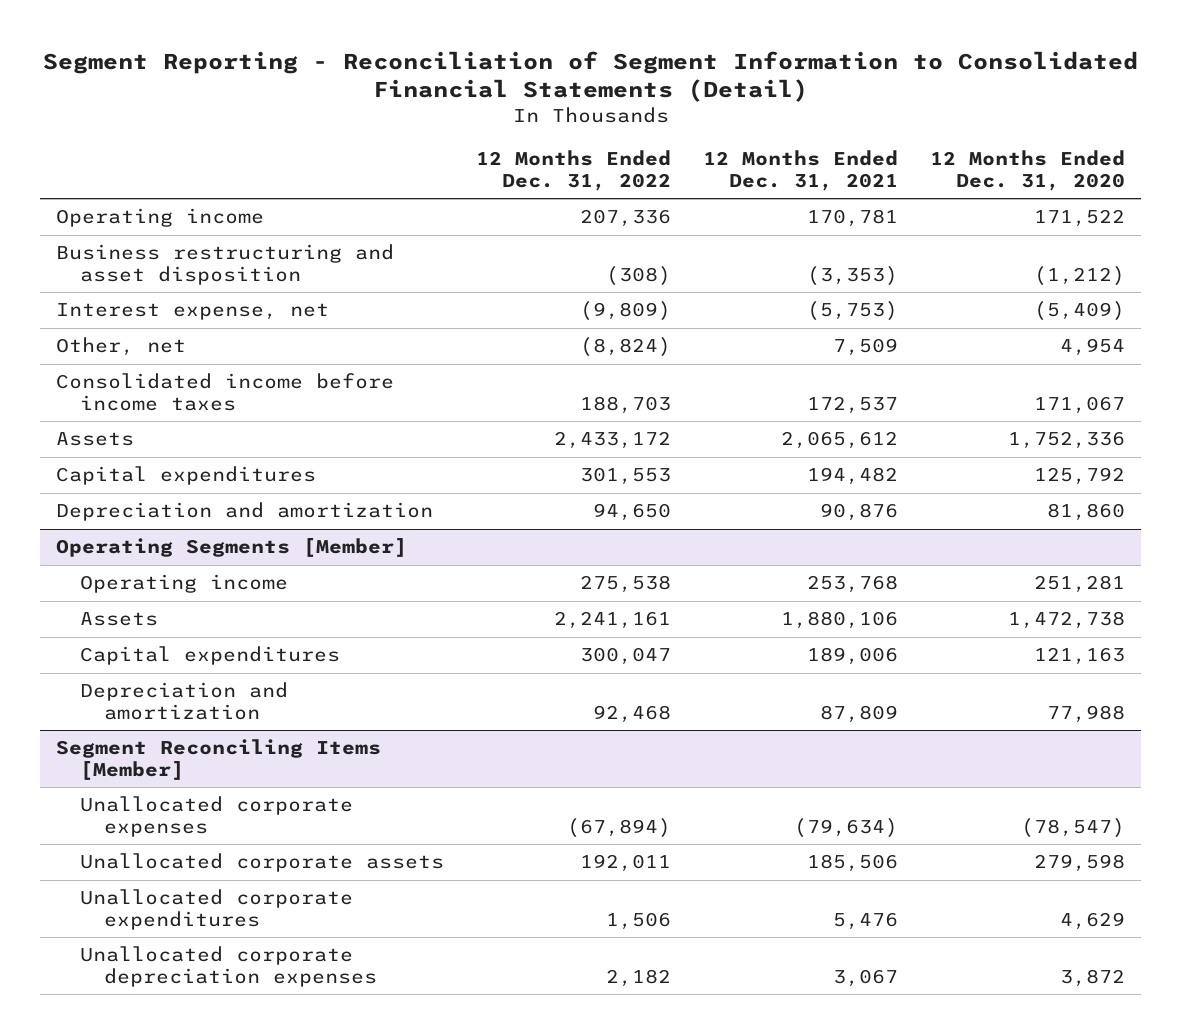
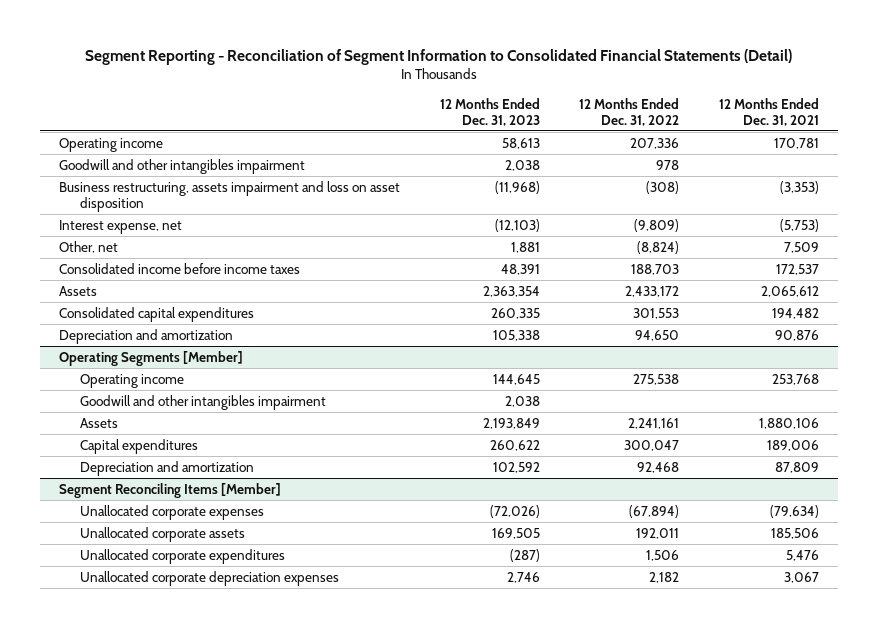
- | 12 Months Ended Dec. 31, 2022 | 12 Months Ended Dec. 31, 2021 | 12 Months Ended Dec. 31, 2020
+ | 12 Months Ended Dec. 31, 2023 | 12 Months Ended Dec. 31, 2022 | 12 Months Ended Dec. 31, 2021
- Business restructuring and asset disposition | (308) | (3,353) | (1,212)
+ Goodwill and other intangibles impairment | 2,038 | 978 |
+ Business restructuring, assets impairment and loss on asset disposition | (11,968) | (308) | (3,353)
- Capital expenditures | 301,553 | 194,482 | 125,792
+ Consolidated capital expenditures | 260,335 | 301,553 | 194,482
@ Operating Segments [Member]
+ Goodwill and other intangibles impairment | 2,038 | |

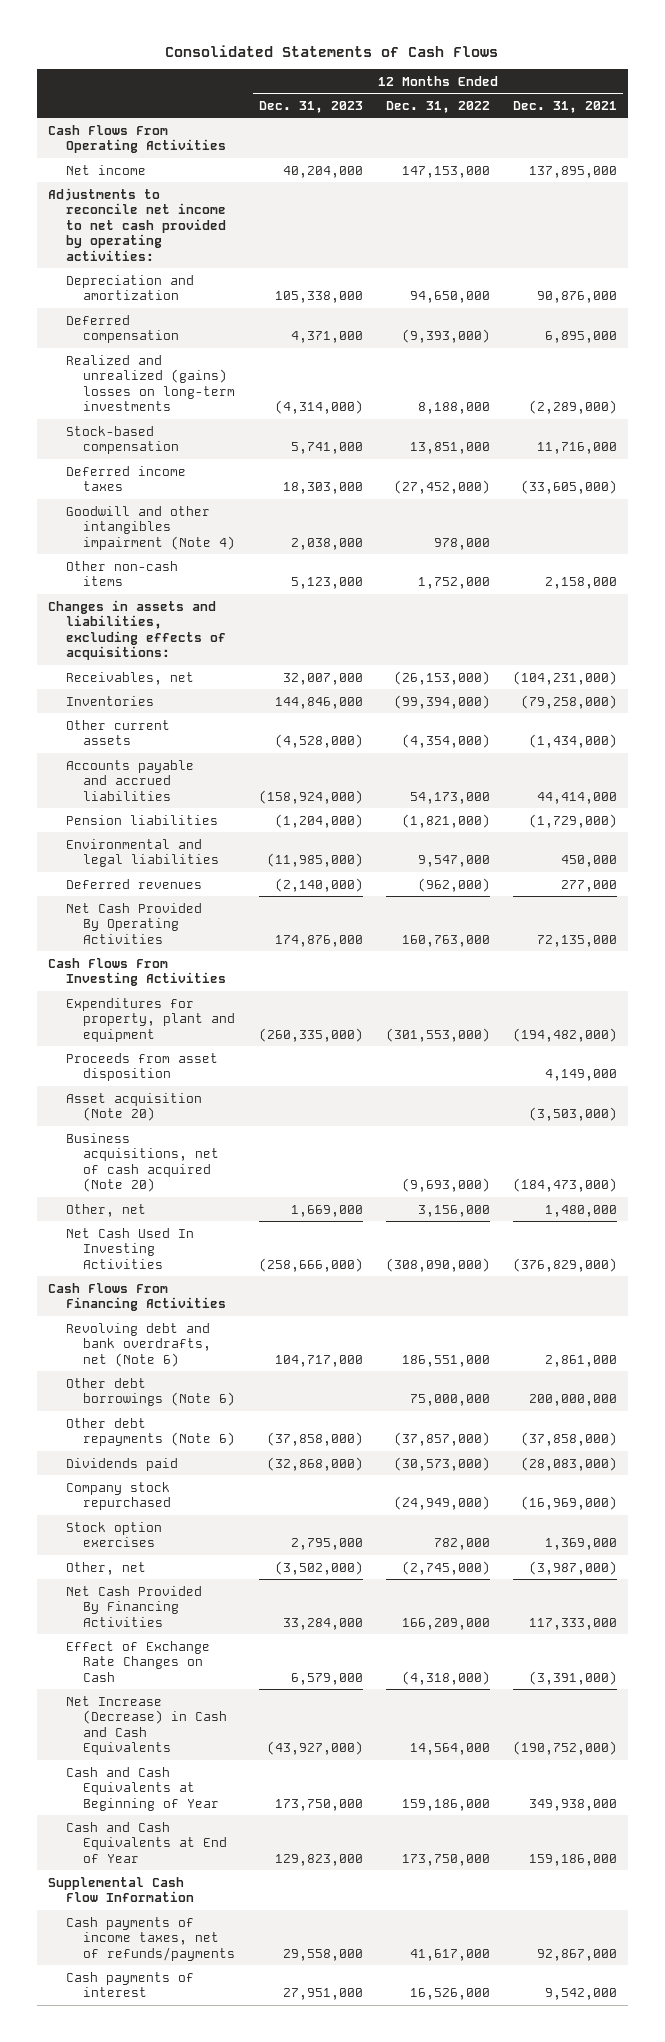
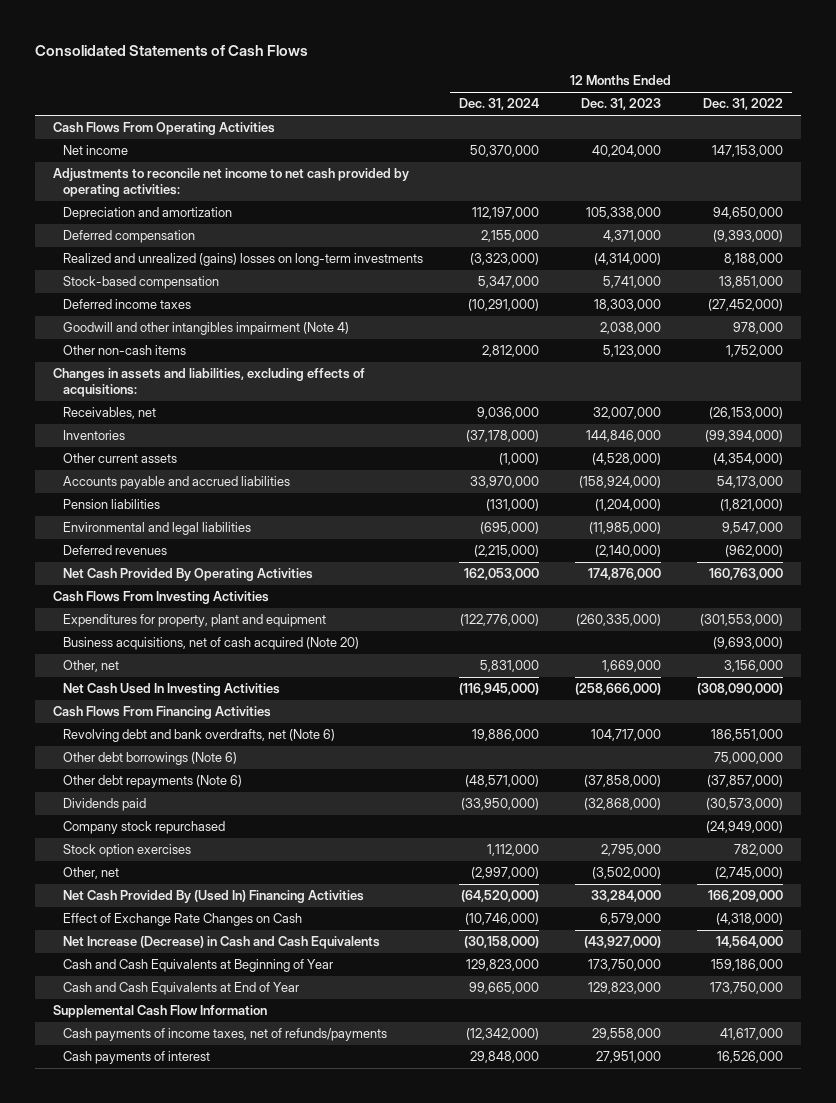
- | 12 Months Ended Dec. 31, 2023 | 12 Months Ended Dec. 31, 2022 | 12 Months Ended Dec. 31, 2021
+ | 12 Months Ended Dec. 31, 2024 | 12 Months Ended Dec. 31, 2023 | 12 Months Ended Dec. 31, 2022
- Proceeds from asset disposition | | | 4,149,000
- Asset acquisition (Note 20) | | | (3,503,000)
- Net Cash Provided By Financing Activities | 33,284,000 | 166,209,000 | 117,333,000
+ Net Cash Provided By (Used In) Financing Activities | (64,520,000) | 33,284,000 | 166,209,000

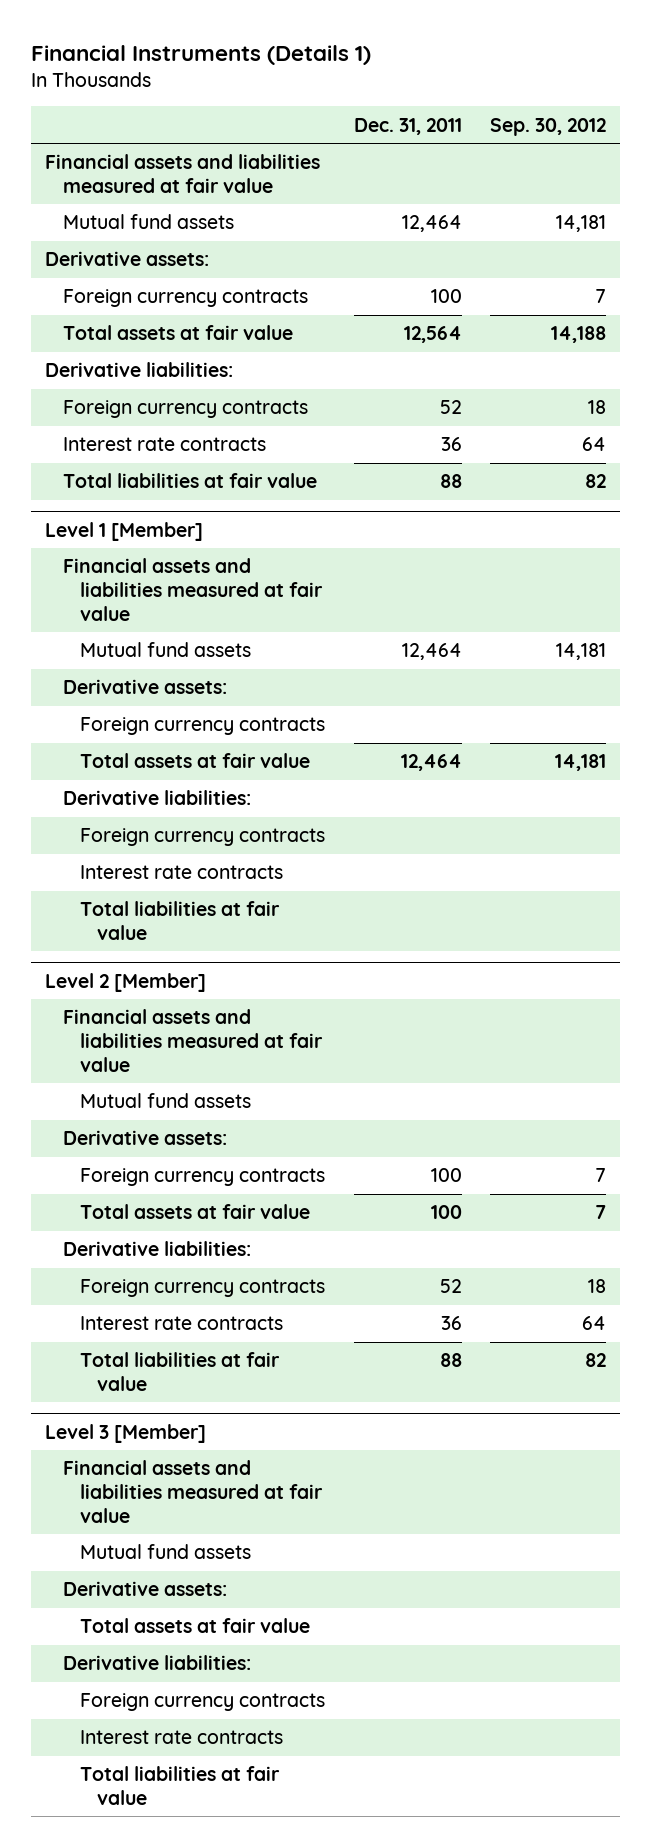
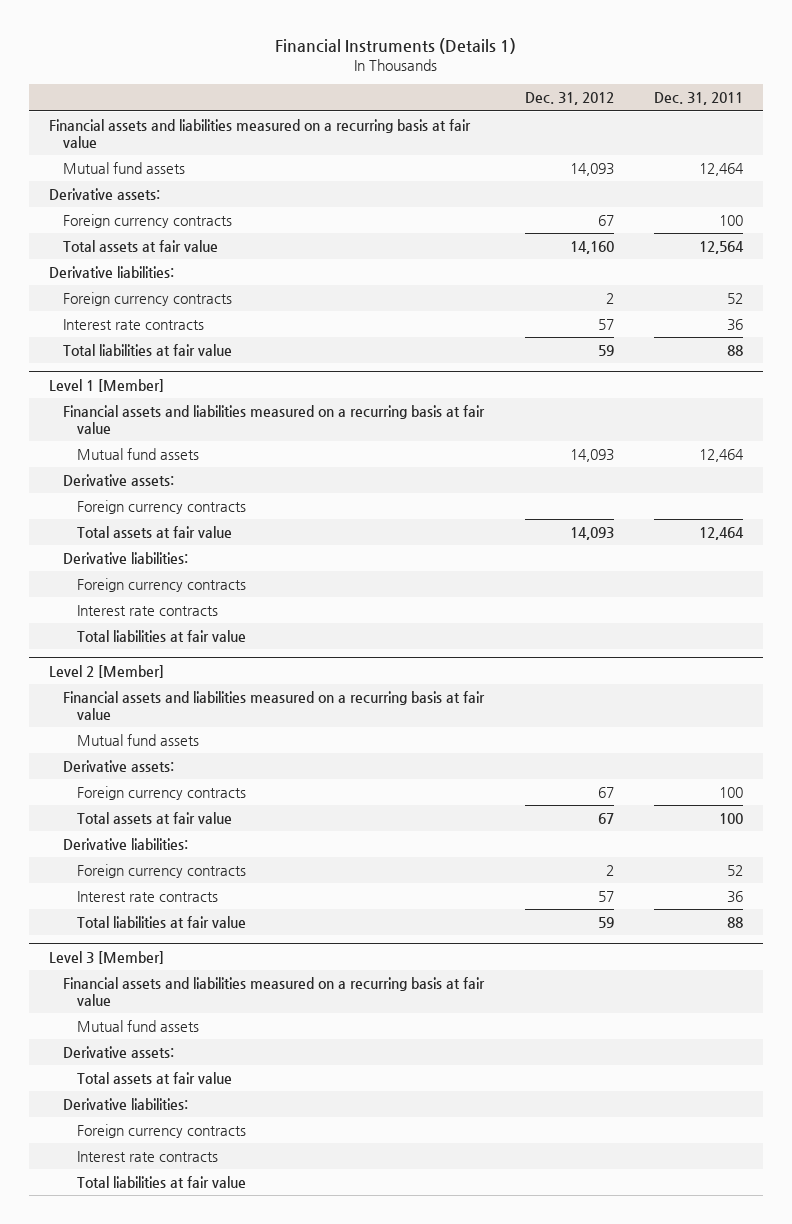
- | Dec. 31, 2011 | Sep. 30, 2012
+ | Dec. 31, 2012 | Dec. 31, 2011
- Financial assets and liabilities measured at fair value
+ Financial assets and liabilities measured on a recurring basis at fair value
@ Level 1 [Member]
- Financial assets and liabilities measured at fair value
+ Financial assets and liabilities measured on a recurring basis at fair value
@ Level 2 [Member]
- Financial assets and liabilities measured at fair value
+ Financial assets and liabilities measured on a recurring basis at fair value
@ Level 3 [Member]
- Financial assets and liabilities measured at fair value
+ Financial assets and liabilities measured on a recurring basis at fair value

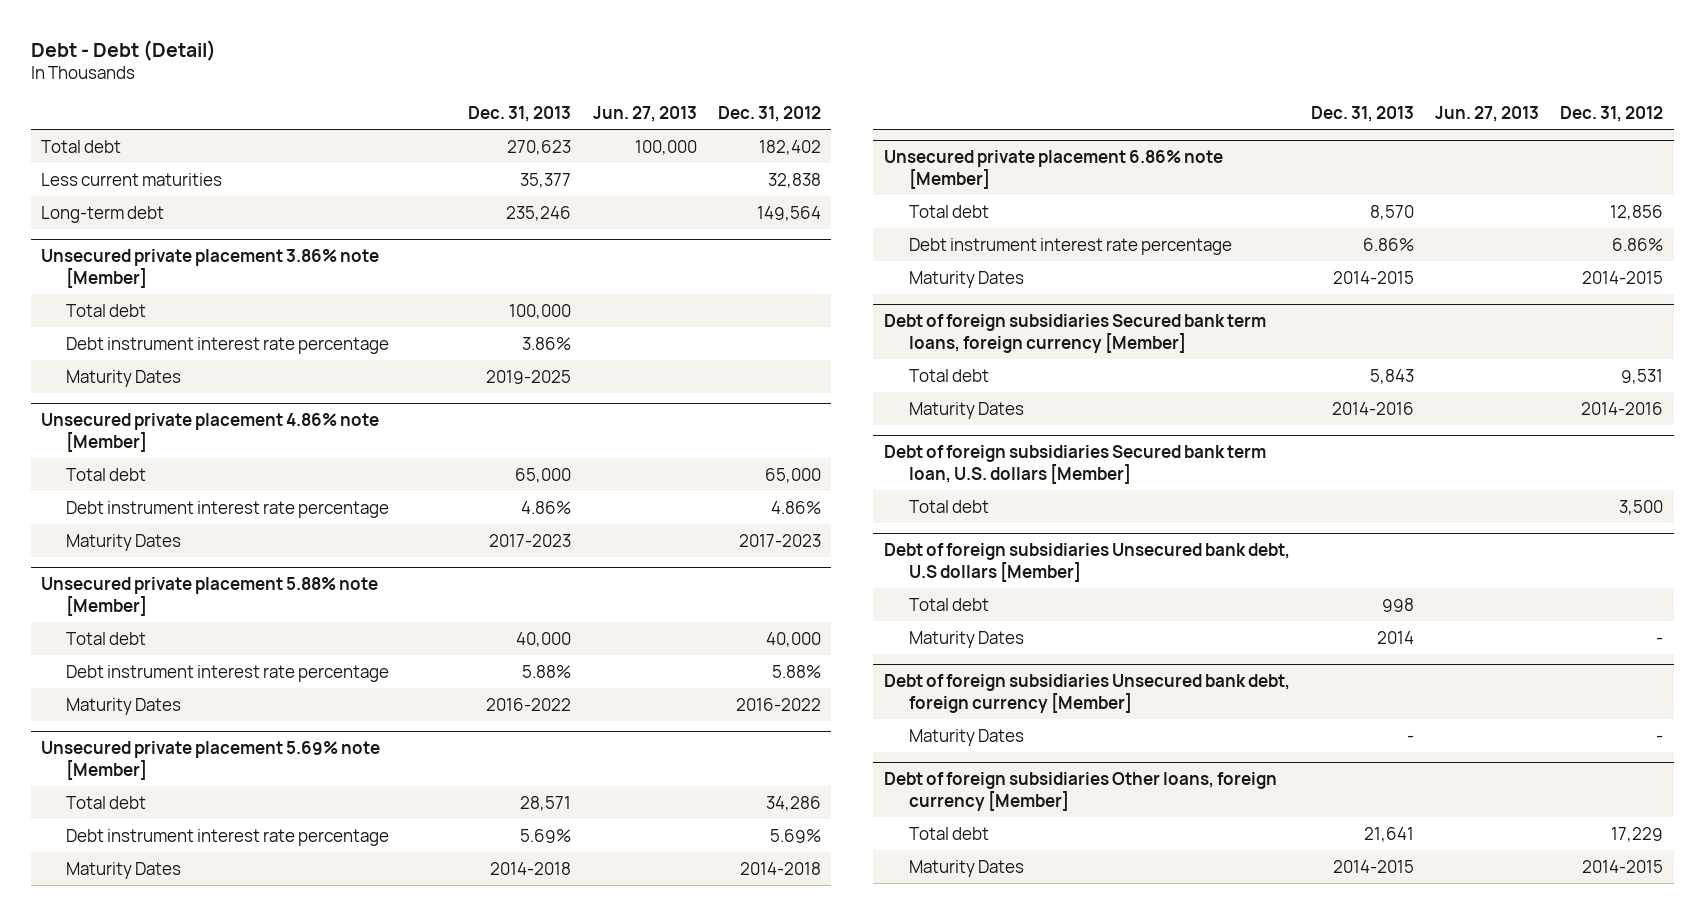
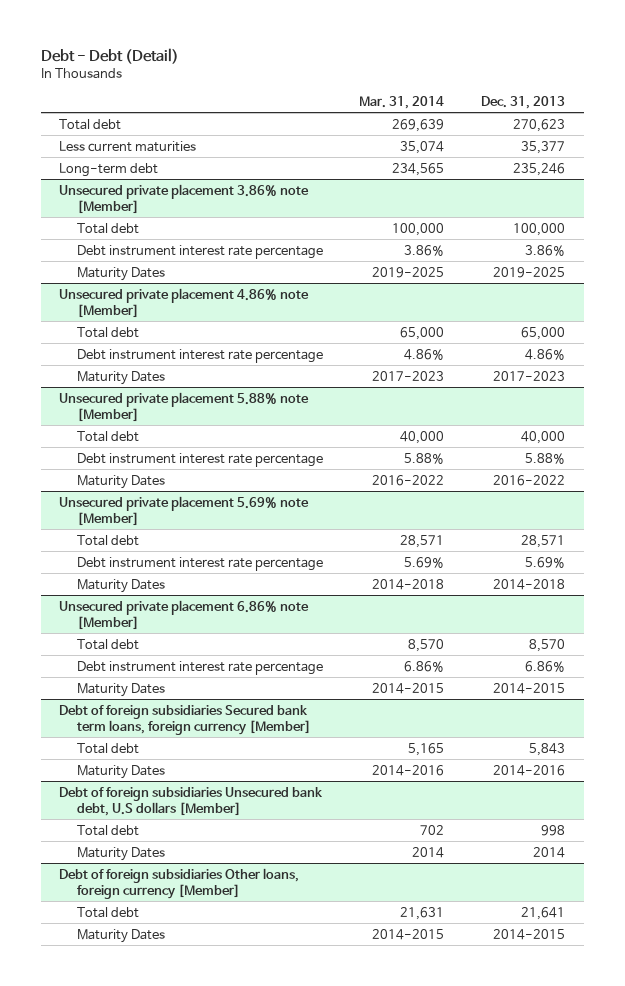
- | Dec. 31, 2013 | Jun. 27, 2013 | Dec. 31, 2012
+ | Mar. 31, 2014 | Dec. 31, 2013
- Debt of foreign subsidiaries Secured bank term loan, U.S. dollars [Member]
- Total debt | | | 3,500
- Debt of foreign subsidiaries Unsecured bank debt, foreign currency [Member]
- Maturity Dates | - | | -

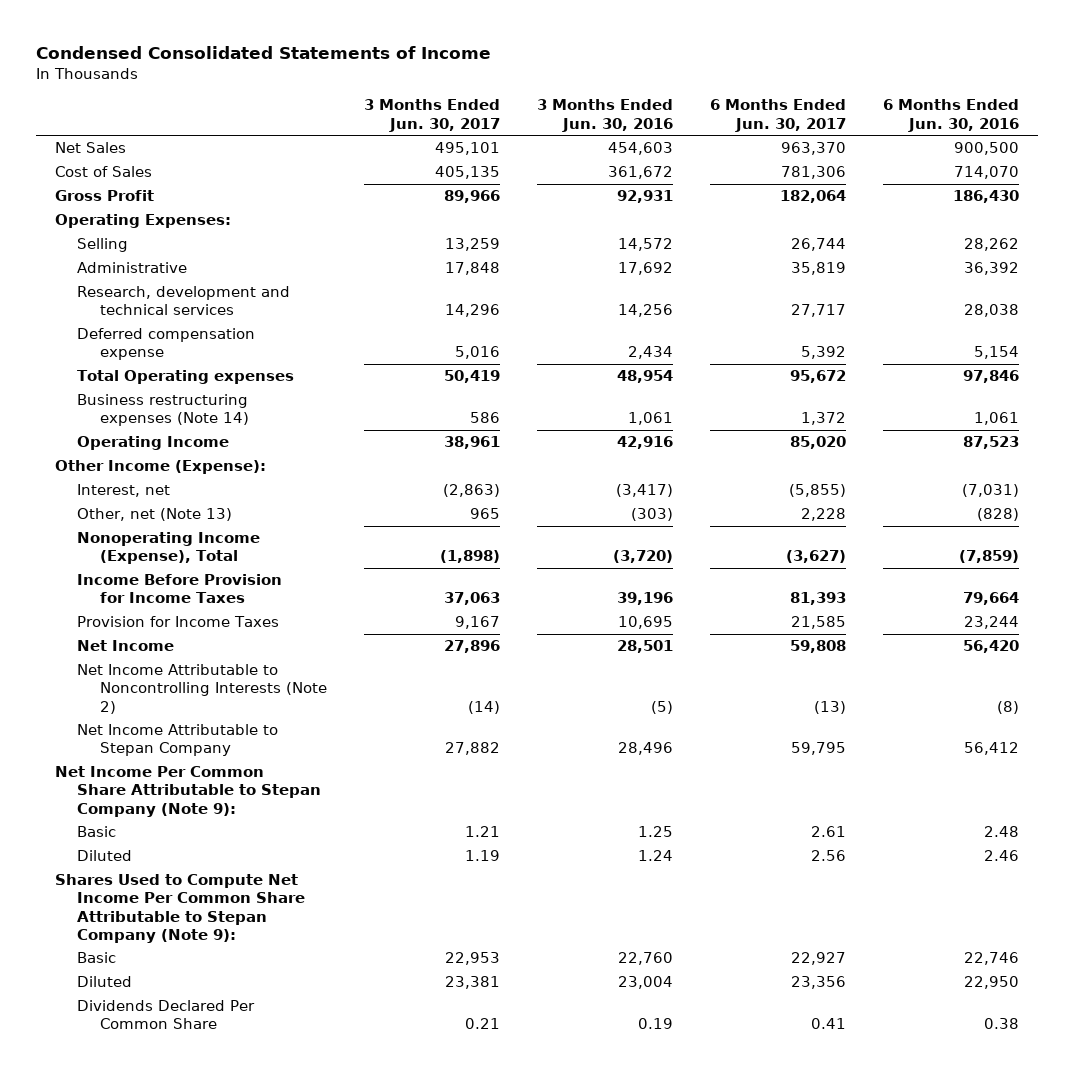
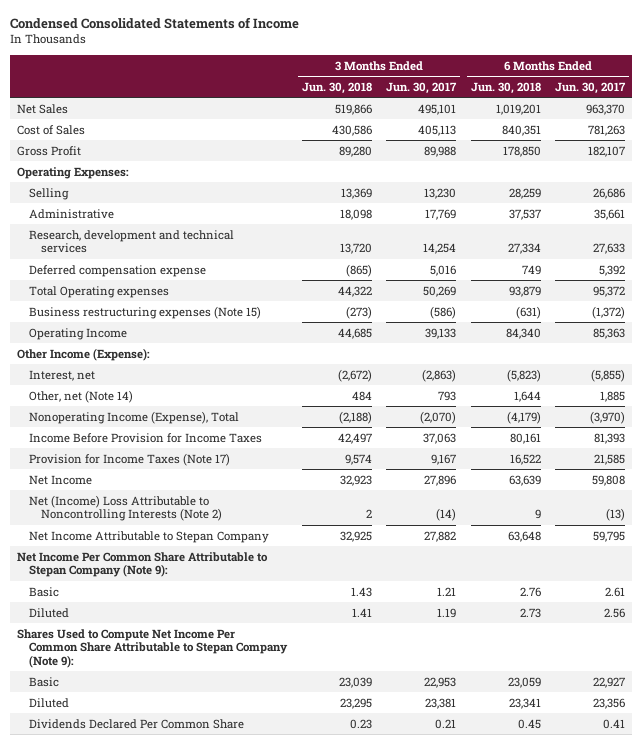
- | 3 Months Ended Jun. 30, 2017 | 3 Months Ended Jun. 30, 2016 | 6 Months Ended Jun. 30, 2017 | 6 Months Ended Jun. 30, 2016
+ | 3 Months Ended Jun. 30, 2018 | 3 Months Ended Jun. 30, 2017 | 6 Months Ended Jun. 30, 2018 | 6 Months Ended Jun. 30, 2017
- Cost of Sales | 405,135 | 361,672 | 781,306 | 714,070
- Gross Profit | 89,966 | 92,931 | 182,064 | 186,430
+ Cost of Sales | 430,586 | 405,113 | 840,351 | 781,263
+ Gross Profit | 89,280 | 89,988 | 178,850 | 182,107
- Selling | 13,259 | 14,572 | 26,744 | 28,262
- Administrative | 17,848 | 17,692 | 35,819 | 36,392
- Research, development and technical services | 14,296 | 14,256 | 27,717 | 28,038
+ Selling | 13,369 | 13,230 | 28,259 | 26,686
+ Administrative | 18,098 | 17,769 | 37,537 | 35,661
+ Research, development and technical services | 13,720 | 14,254 | 27,334 | 27,633
- Total Operating expenses | 50,419 | 48,954 | 95,672 | 97,846
- Business restructuring expenses (Note 14) | 586 | 1,061 | 1,372 | 1,061
- Operating Income | 38,961 | 42,916 | 85,020 | 87,523
+ Total Operating expenses | 44,322 | 50,269 | 93,879 | 95,372
+ Business restructuring expenses (Note 15) | (273) | (586) | (631) | (1,372)
+ Operating Income | 44,685 | 39,133 | 84,340 | 85,363
- Other, net (Note 13) | 965 | (303) | 2,228 | (828)
- Nonoperating Income (Expense), Total | (1,898) | (3,720) | (3,627) | (7,859)
+ Other, net (Note 14) | 484 | 793 | 1,644 | 1,885
+ Nonoperating Income (Expense), Total | (2,188) | (2,070) | (4,179) | (3,970)
- Provision for Income Taxes | 9,167 | 10,695 | 21,585 | 23,244
+ Provision for Income Taxes (Note 17) | 9,574 | 9,167 | 16,522 | 21,585
- Net Income Attributable to Noncontrolling Interests (Note 2) | (14) | (5) | (13) | (8)
+ Net (Income) Loss Attributable to Noncontrolling Interests (Note 2) | 2 | (14) | 9 | (13)

